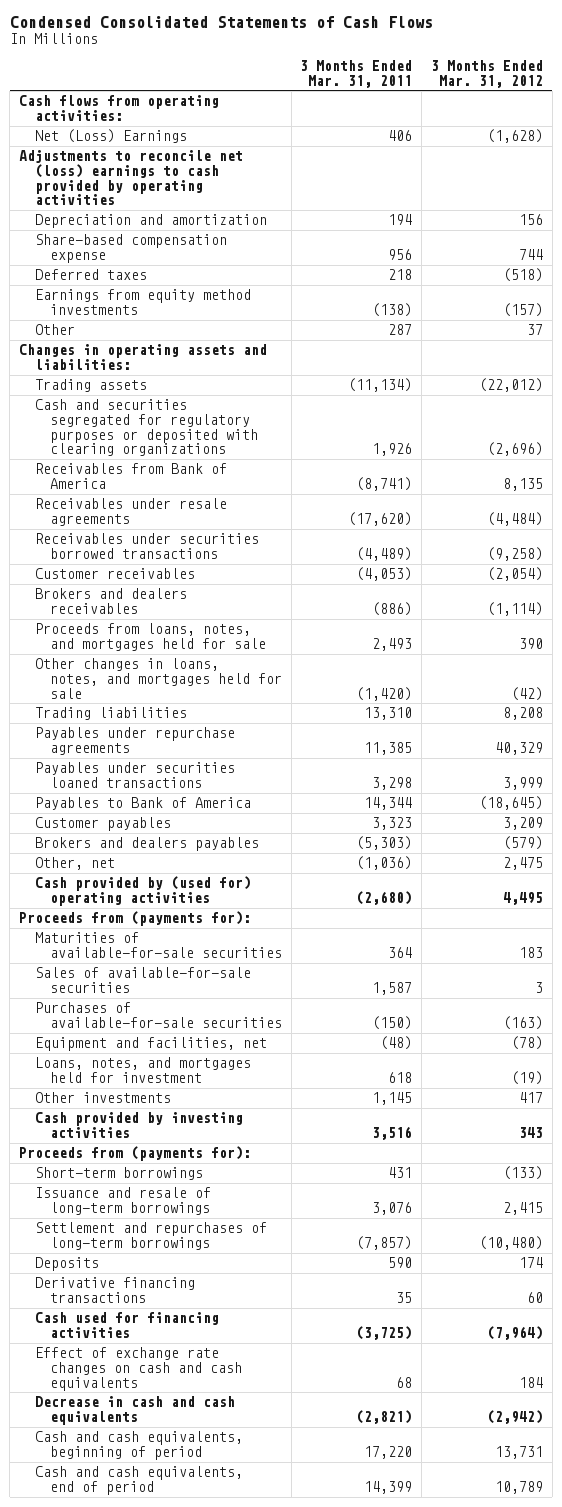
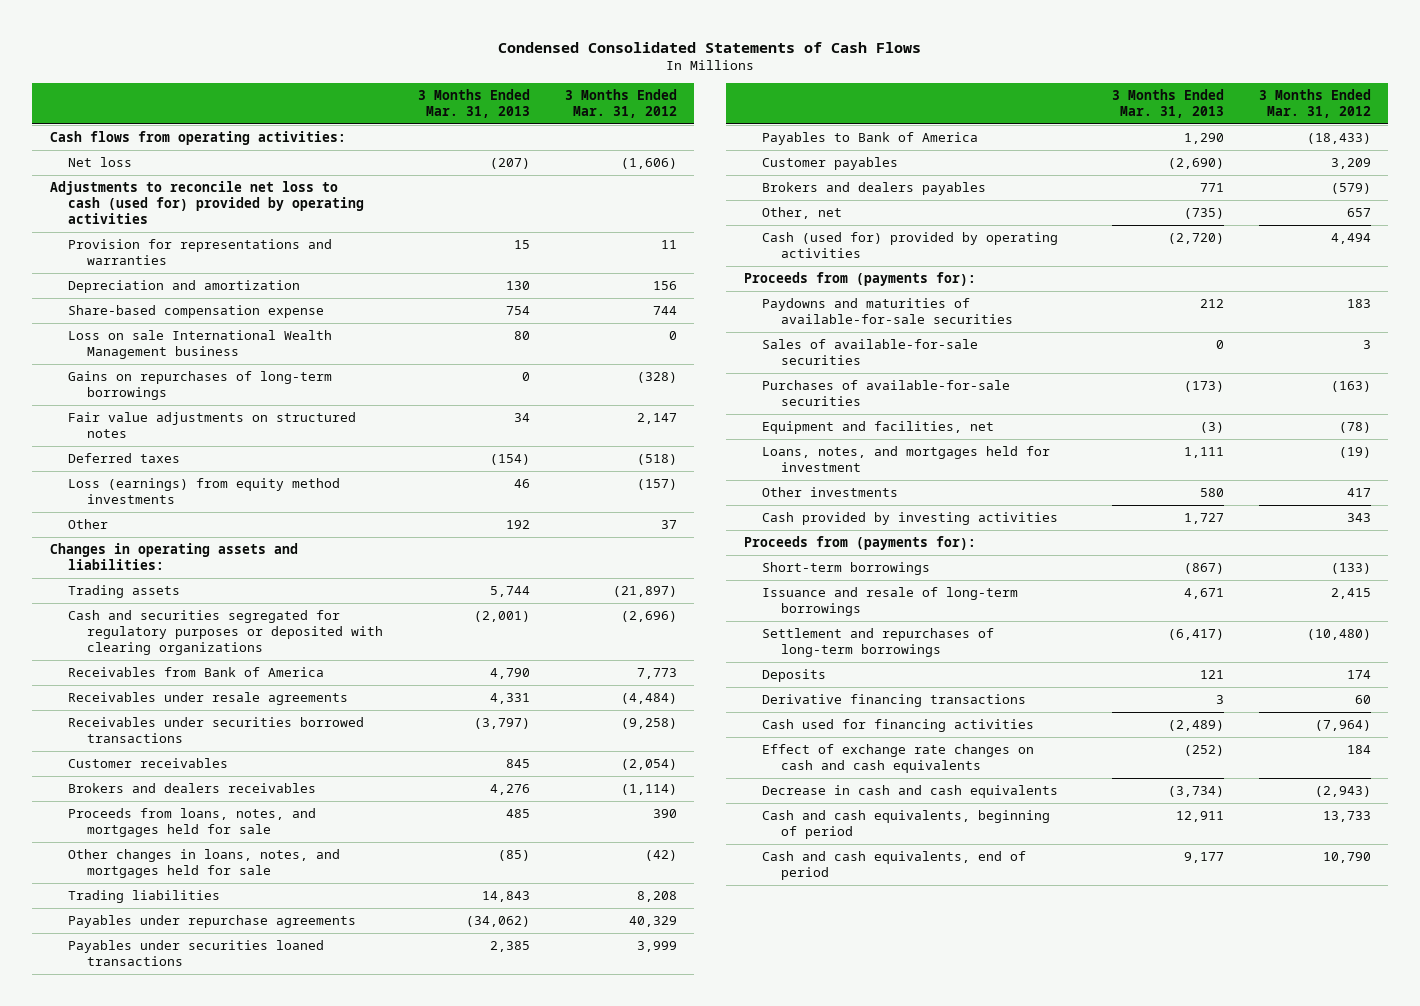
- | 3 Months Ended Mar. 31, 2011 | 3 Months Ended Mar. 31, 2012
+ | 3 Months Ended Mar. 31, 2013 | 3 Months Ended Mar. 31, 2012
- Net (Loss) Earnings | 406 | (1,628)
- Adjustments to reconcile net (loss) earnings to cash provided by operating activities
+ Net loss | (207) | (1,606)
+ Adjustments to reconcile net loss to cash (used for) provided by operating activities
+ Provision for representations and warranties | 15 | 11
+ Loss on sale International Wealth Management business | 80 | 0
+ Gains on repurchases of long-term borrowings | 0 | (328)
+ Fair value adjustments on structured notes | 34 | 2,147
- Earnings from equity method investments | (138) | (157)
+ Loss (earnings) from equity method investments | 46 | (157)
- Trading assets | (11,134) | (22,012)
+ Trading assets | 5,744 | (21,897)
- Receivables from Bank of America | (8,741) | 8,135
+ Receivables from Bank of America | 4,790 | 7,773
- Payables to Bank of America | 14,344 | (18,645)
+ Payables to Bank of America | 1,290 | (18,433)
- Other, net | (1,036) | 2,475
- Cash provided by (used for) operating activities | (2,680) | 4,495
+ Other, net | (735) | 657
+ Cash (used for) provided by operating activities | (2,720) | 4,494
- Maturities of available-for-sale securities | 364 | 183
+ Paydowns and maturities of available-for-sale securities | 212 | 183
- Decrease in cash and cash equivalents | (2,821) | (2,942)
- Cash and cash equivalents, beginning of period | 17,220 | 13,731
- Cash and cash equivalents, end of period | 14,399 | 10,789
+ Decrease in cash and cash equivalents | (3,734) | (2,943)
+ Cash and cash equivalents, beginning of period | 12,911 | 13,733
+ Cash and cash equivalents, end of period | 9,177 | 10,790

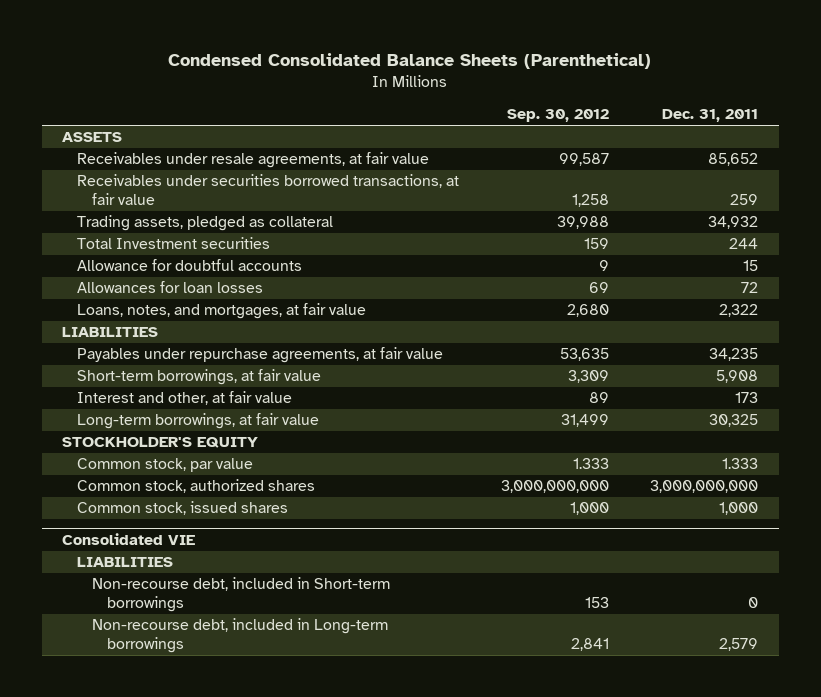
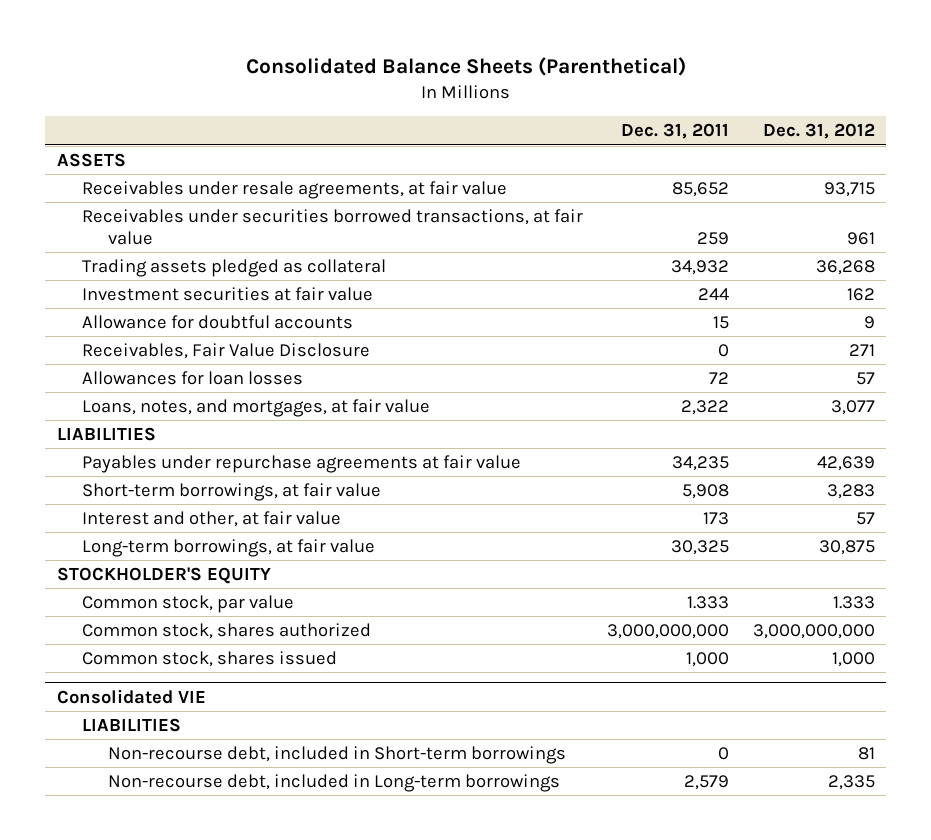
- Condensed Consolidated Balance Sheets (Parenthetical)
+ Consolidated Balance Sheets (Parenthetical)
- | Sep. 30, 2012 | Dec. 31, 2011
+ | Dec. 31, 2011 | Dec. 31, 2012
- Trading assets, pledged as collateral | 39,988 | 34,932
- Total Investment securities | 159 | 244
+ Trading assets pledged as collateral | 34,932 | 36,268
+ Investment securities at fair value | 244 | 162
+ Receivables, Fair Value Disclosure | 0 | 271
- Payables under repurchase agreements, at fair value | 53,635 | 34,235
+ Payables under repurchase agreements at fair value | 34,235 | 42,639
- Common stock, authorized shares | 3,000,000,000 | 3,000,000,000
- Common stock, issued shares | 1,000 | 1,000
+ Common stock, shares authorized | 3,000,000,000 | 3,000,000,000
+ Common stock, shares issued | 1,000 | 1,000

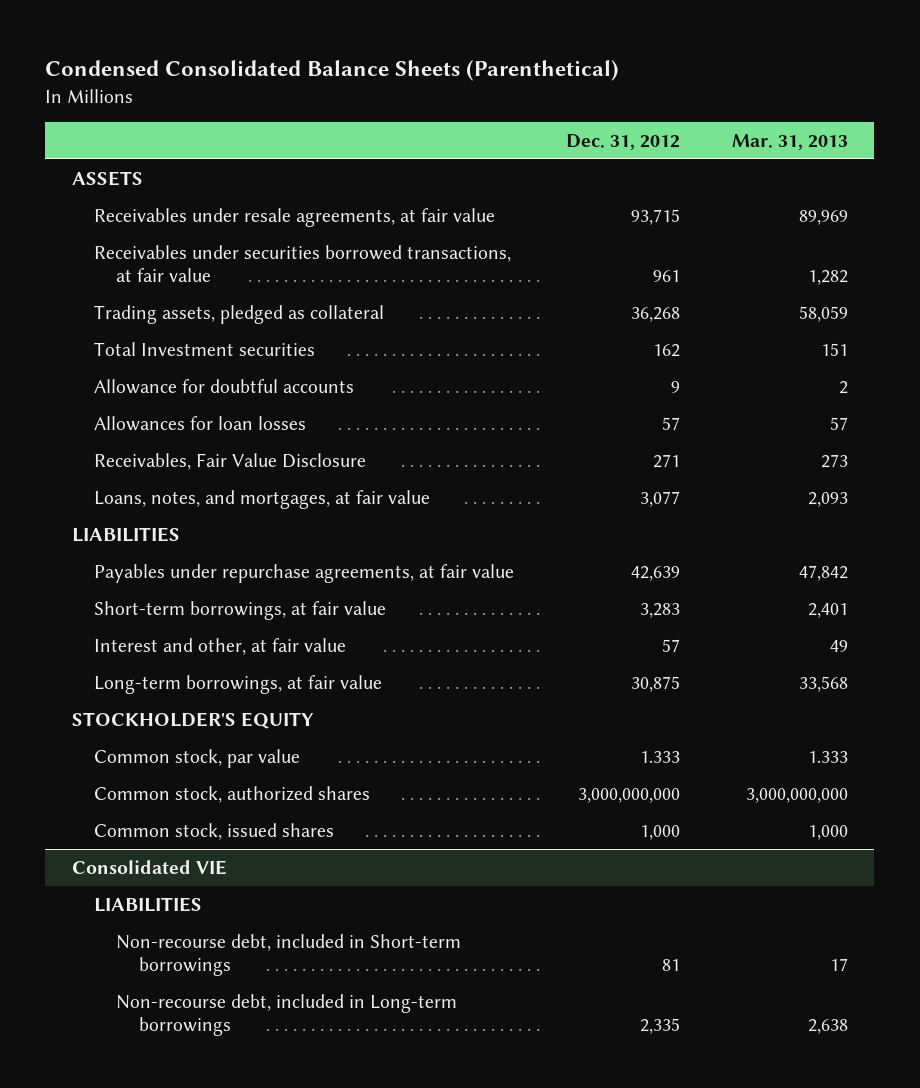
- Consolidated Balance Sheets (Parenthetical)
+ Condensed Consolidated Balance Sheets (Parenthetical)
- | Dec. 31, 2011 | Dec. 31, 2012
+ | Dec. 31, 2012 | Mar. 31, 2013
- Trading assets pledged as collateral | 34,932 | 36,268
- Investment securities at fair value | 244 | 162
+ Trading assets, pledged as collateral | 36,268 | 58,059
+ Total Investment securities | 162 | 151
moved down: Receivables, Fair Value Disclosure | 271 | 273
- Payables under repurchase agreements at fair value | 34,235 | 42,639
+ Payables under repurchase agreements, at fair value | 42,639 | 47,842
- Common stock, shares authorized | 3,000,000,000 | 3,000,000,000
- Common stock, shares issued | 1,000 | 1,000
+ Common stock, authorized shares | 3,000,000,000 | 3,000,000,000
+ Common stock, issued shares | 1,000 | 1,000

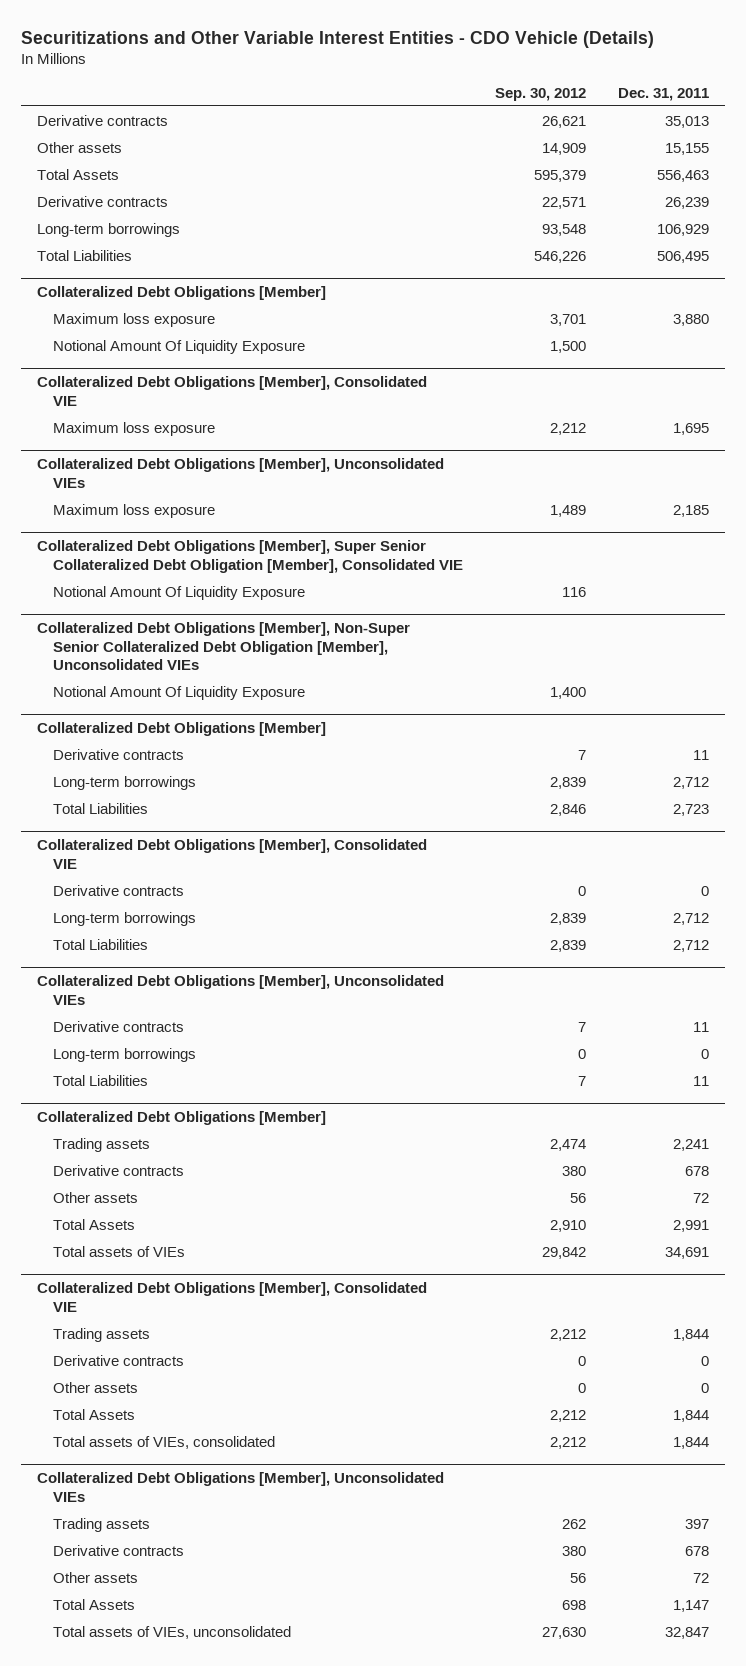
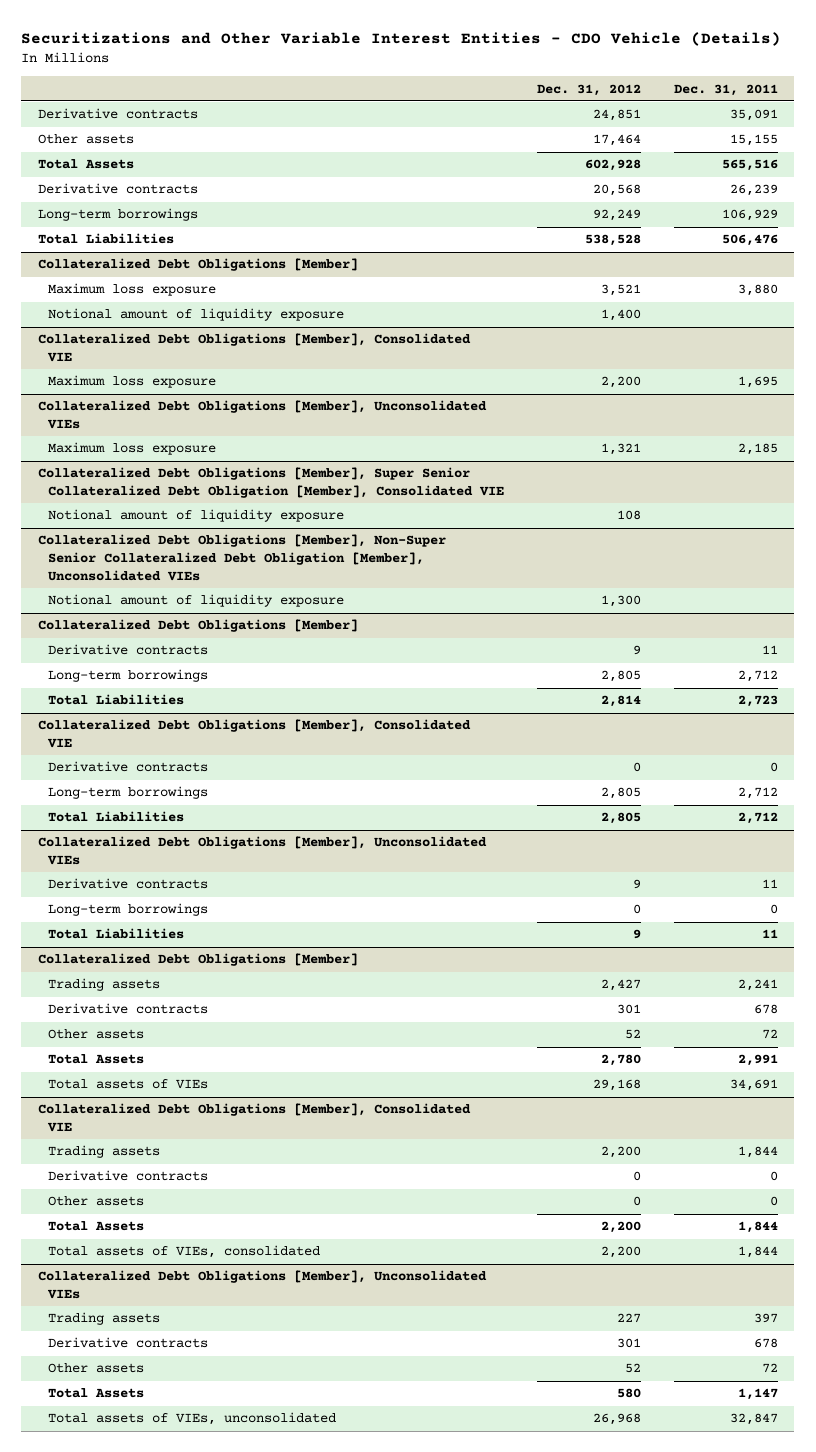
- | Sep. 30, 2012 | Dec. 31, 2011
+ | Dec. 31, 2012 | Dec. 31, 2011
- Derivative contracts | 26,621 | 35,013
+ Derivative contracts | 24,851 | 35,091
- Total Assets | 595,379 | 556,463
+ Total Assets | 602,928 | 565,516
- Total Liabilities | 546,226 | 506,495
+ Total Liabilities | 538,528 | 506,476
@ Collateralized Debt Obligations [Member]
- Notional Amount Of Liquidity Exposure | 1,500 |
+ Notional amount of liquidity exposure | 1,400 |
@ Collateralized Debt Obligations [Member], Super Senior Collateralized Debt Obligation [Member], Consolidated VIE
- Notional Amount Of Liquidity Exposure | 116 |
+ Notional amount of liquidity exposure | 108 |
@ Collateralized Debt Obligations [Member], Non-Super Senior Collateralized Debt Obligation [Member], Unconsolidated VIEs
- Notional Amount Of Liquidity Exposure | 1,400 |
+ Notional amount of liquidity exposure | 1,300 |

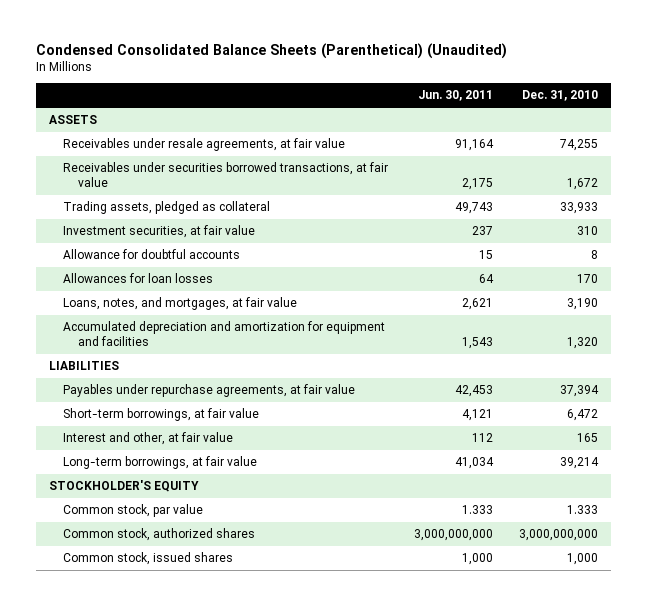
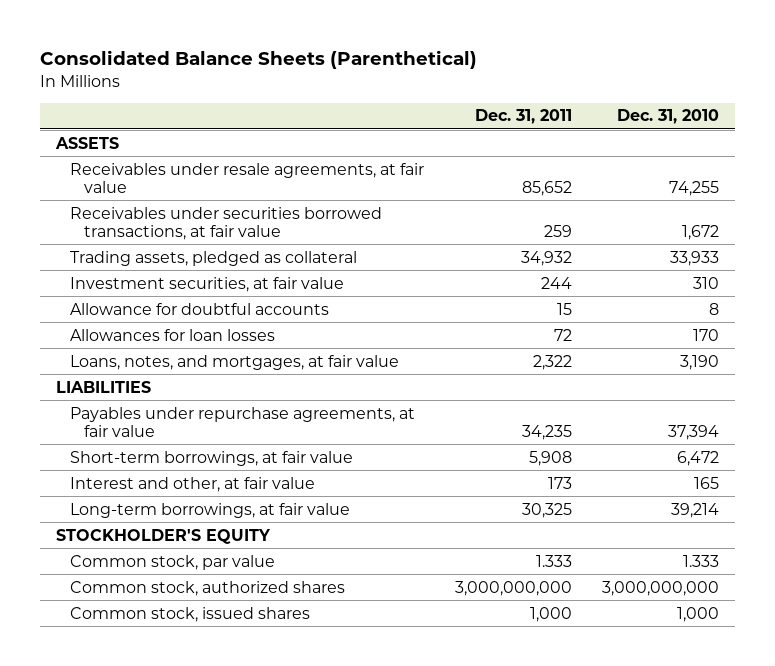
- Condensed Consolidated Balance Sheets (Parenthetical) (Unaudited)
+ Consolidated Balance Sheets (Parenthetical)
- | Jun. 30, 2011 | Dec. 31, 2010
+ | Dec. 31, 2011 | Dec. 31, 2010
- Accumulated depreciation and amortization for equipment and facilities | 1,543 | 1,320

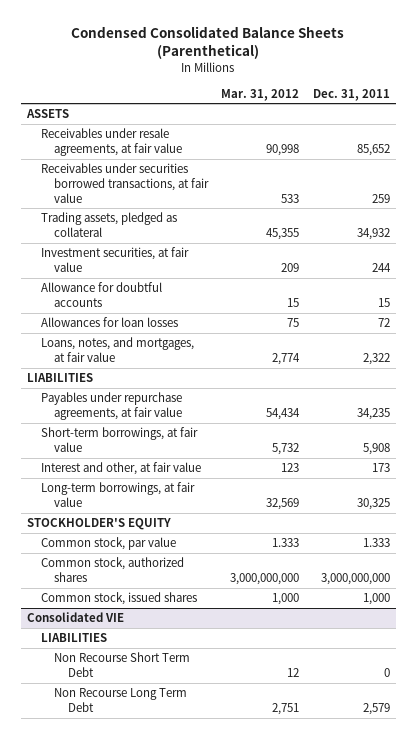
- Consolidated Balance Sheets (Parenthetical)
+ Condensed Consolidated Balance Sheets (Parenthetical)
- | Dec. 31, 2011 | Dec. 31, 2010
+ | Mar. 31, 2012 | Dec. 31, 2011
+ Consolidated VIE
+ LIABILITIES
+ Non Recourse Short Term Debt | 12 | 0
+ Non Recourse Long Term Debt | 2,751 | 2,579

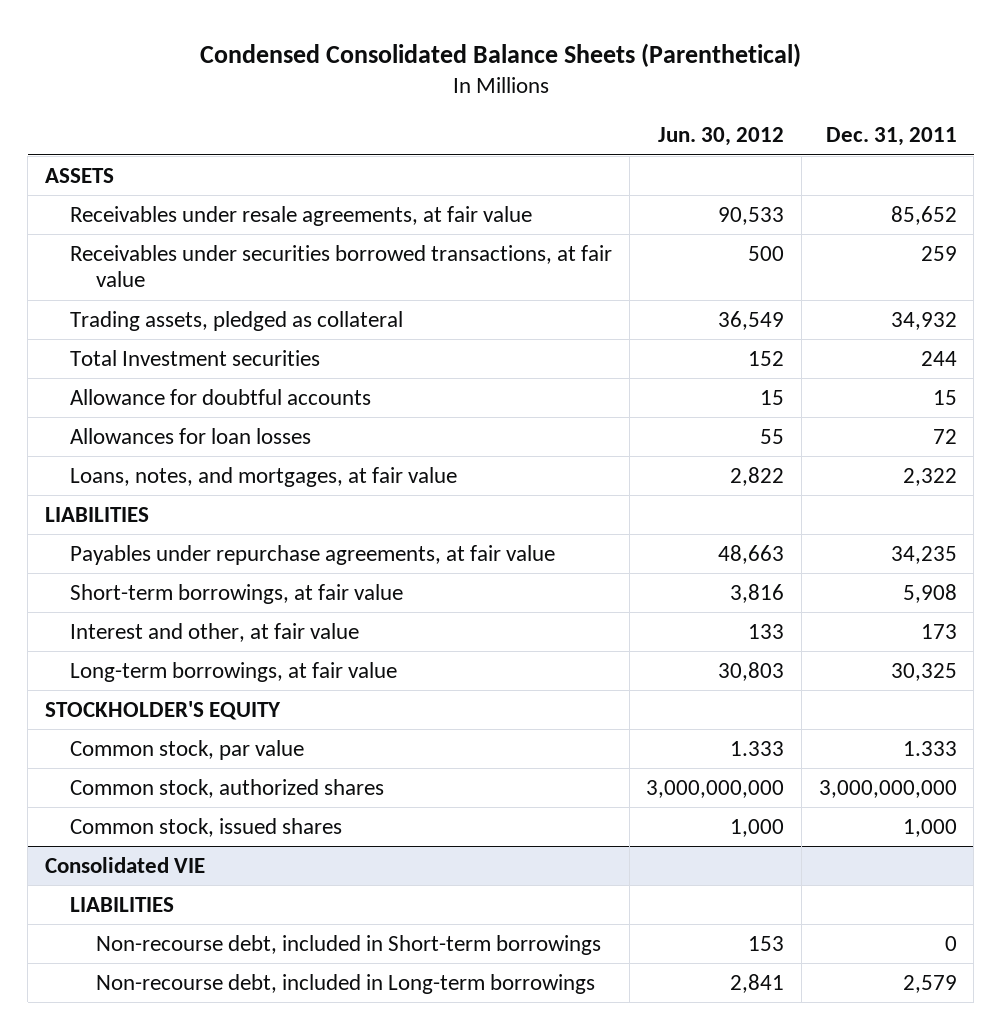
- | Mar. 31, 2012 | Dec. 31, 2011
+ | Jun. 30, 2012 | Dec. 31, 2011
- Investment securities, at fair value | 209 | 244
+ Total Investment securities | 152 | 244
@ Consolidated VIE
- Non Recourse Short Term Debt | 12 | 0
- Non Recourse Long Term Debt | 2,751 | 2,579
+ Non-recourse debt, included in Short-term borrowings | 153 | 0
+ Non-recourse debt, included in Long-term borrowings | 2,841 | 2,579

